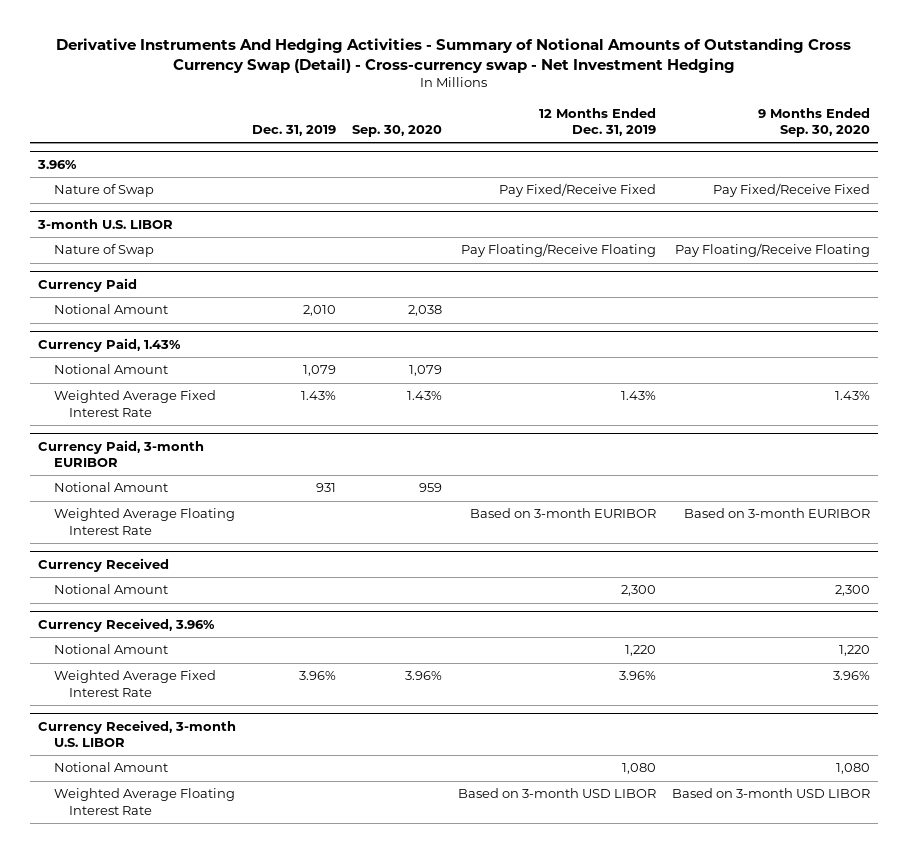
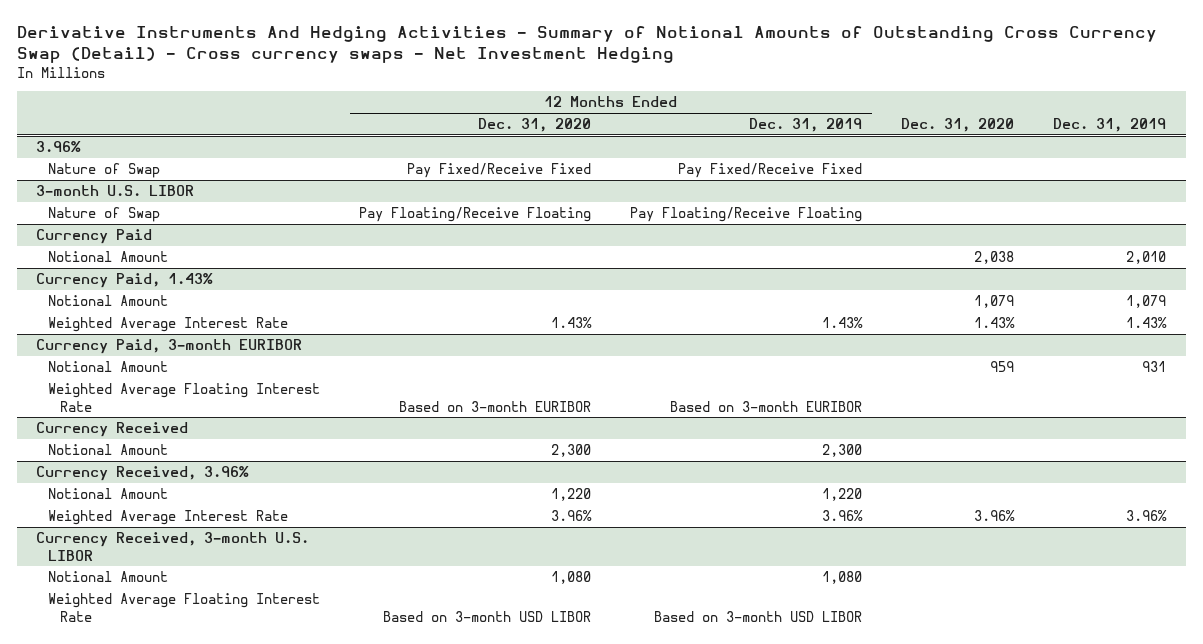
- Derivative Instruments And Hedging Activities - Summary of Notional Amounts of Outstanding Cross Currency Swap (Detail) - Cross-currency swap - Net Investment Hedging
+ Derivative Instruments And Hedging Activities - Summary of Notional Amounts of Outstanding Cross Currency Swap (Detail) - Cross currency swaps - Net Investment Hedging
- | Dec. 31, 2019 | Sep. 30, 2020 | 12 Months Ended Dec. 31, 2019 | 9 Months Ended Sep. 30, 2020
+ | 12 Months Ended Dec. 31, 2020 | 12 Months Ended Dec. 31, 2019 | Dec. 31, 2020 | Dec. 31, 2019
@ Currency Paid, 1.43%
- Weighted Average Fixed Interest Rate | 1.43% | 1.43% | 1.43% | 1.43%
+ Weighted Average Interest Rate | 1.43% | 1.43% | 1.43% | 1.43%
@ Currency Received, 3.96%
- Weighted Average Fixed Interest Rate | 3.96% | 3.96% | 3.96% | 3.96%
+ Weighted Average Interest Rate | 3.96% | 3.96% | 3.96% | 3.96%

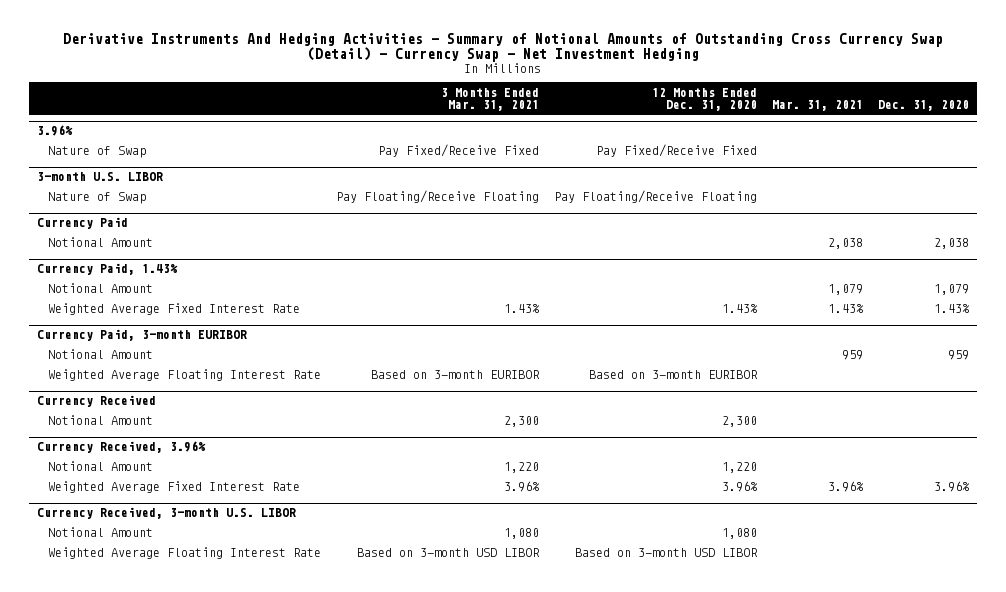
- Derivative Instruments And Hedging Activities - Summary of Notional Amounts of Outstanding Cross Currency Swap (Detail) - Cross currency swaps - Net Investment Hedging
+ Derivative Instruments And Hedging Activities - Summary of Notional Amounts of Outstanding Cross Currency Swap (Detail) - Currency Swap - Net Investment Hedging
- | 12 Months Ended Dec. 31, 2020 | 12 Months Ended Dec. 31, 2019 | Dec. 31, 2020 | Dec. 31, 2019
+ | 3 Months Ended Mar. 31, 2021 | 12 Months Ended Dec. 31, 2020 | Mar. 31, 2021 | Dec. 31, 2020
@ Currency Paid, 1.43%
- Weighted Average Interest Rate | 1.43% | 1.43% | 1.43% | 1.43%
+ Weighted Average Fixed Interest Rate | 1.43% | 1.43% | 1.43% | 1.43%
@ Currency Received, 3.96%
- Weighted Average Interest Rate | 3.96% | 3.96% | 3.96% | 3.96%
+ Weighted Average Fixed Interest Rate | 3.96% | 3.96% | 3.96% | 3.96%

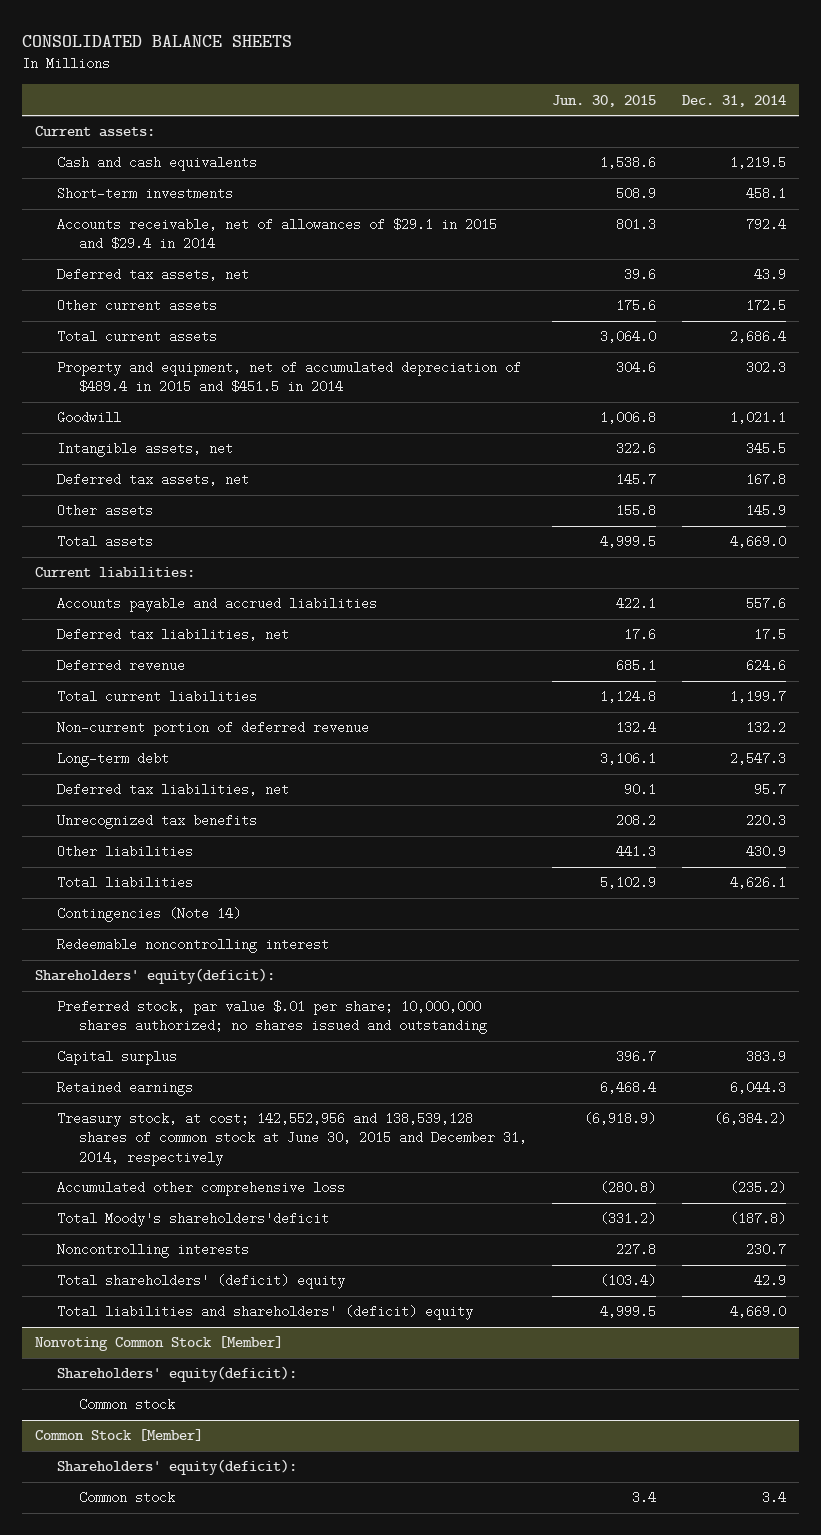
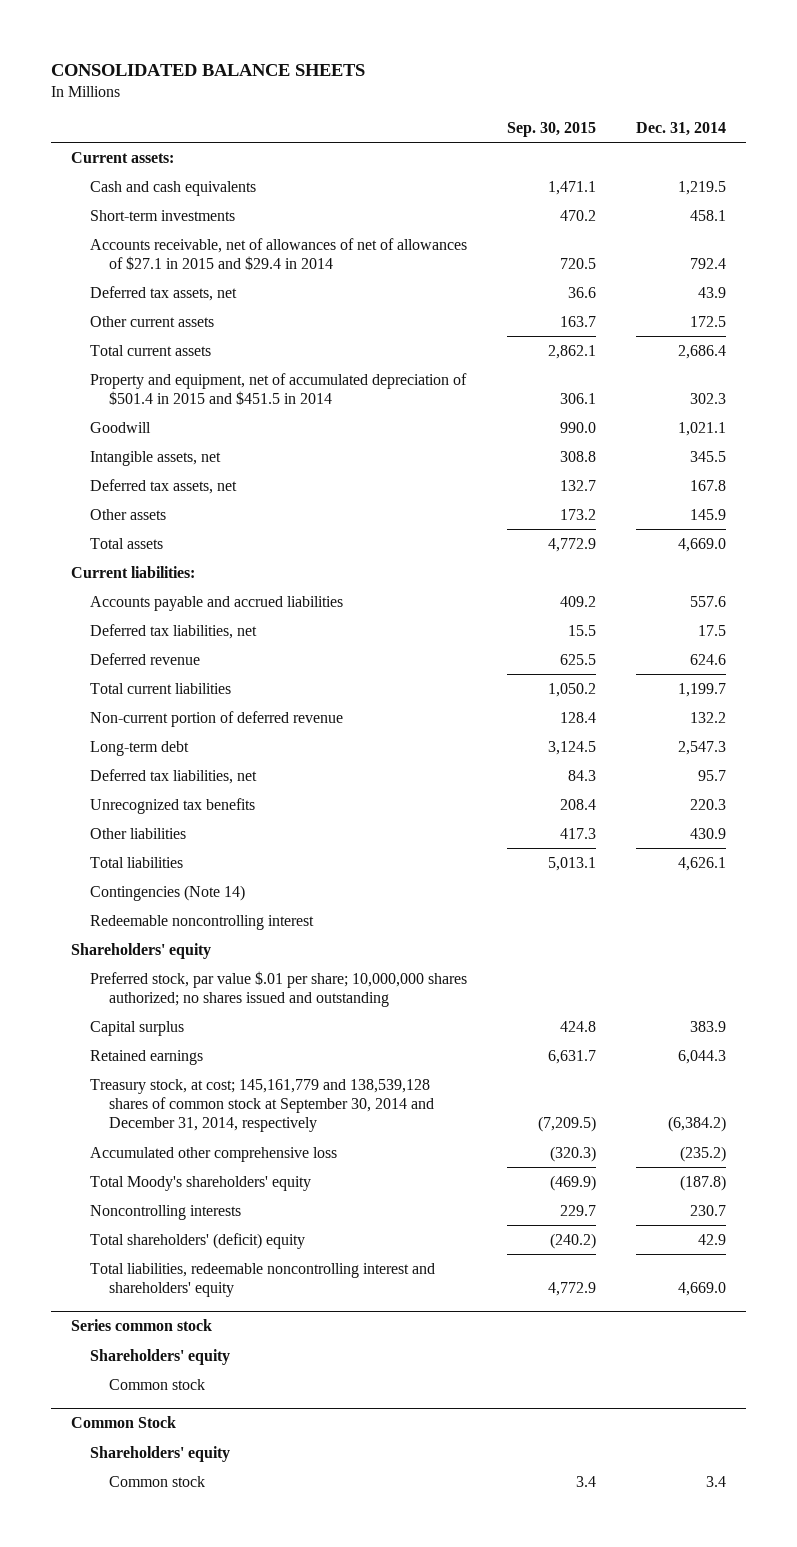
- | Jun. 30, 2015 | Dec. 31, 2014
+ | Sep. 30, 2015 | Dec. 31, 2014
- Accounts receivable, net of allowances of $29.1 in 2015 and $29.4 in 2014 | 801.3 | 792.4
+ Accounts receivable, net of allowances of net of allowances of $27.1 in 2015 and $29.4 in 2014 | 720.5 | 792.4
- Property and equipment, net of accumulated depreciation of $489.4 in 2015 and $451.5 in 2014 | 304.6 | 302.3
+ Property and equipment, net of accumulated depreciation of $501.4 in 2015 and $451.5 in 2014 | 306.1 | 302.3
- Shareholders' equity(deficit):
+ Shareholders' equity
- Treasury stock, at cost; 142,552,956 and 138,539,128 shares of common stock at June 30, 2015 and December 31, 2014, respectively | (6,918.9) | (6,384.2)
+ Treasury stock, at cost; 145,161,779 and 138,539,128 shares of common stock at September 30, 2014 and December 31, 2014, respectively | (7,209.5) | (6,384.2)
- Total Moody's shareholders'deficit | (331.2) | (187.8)
+ Total Moody's shareholders' equity | (469.9) | (187.8)
- Total liabilities and shareholders' (deficit) equity | 4,999.5 | 4,669.0
- Nonvoting Common Stock [Member]
- Shareholders' equity(deficit):
+ Total liabilities, redeemable noncontrolling interest and shareholders' equity | 4,772.9 | 4,669.0
+ Series common stock
+ Shareholders' equity
- Common Stock [Member]
- Shareholders' equity(deficit):
+ Common Stock
+ Shareholders' equity

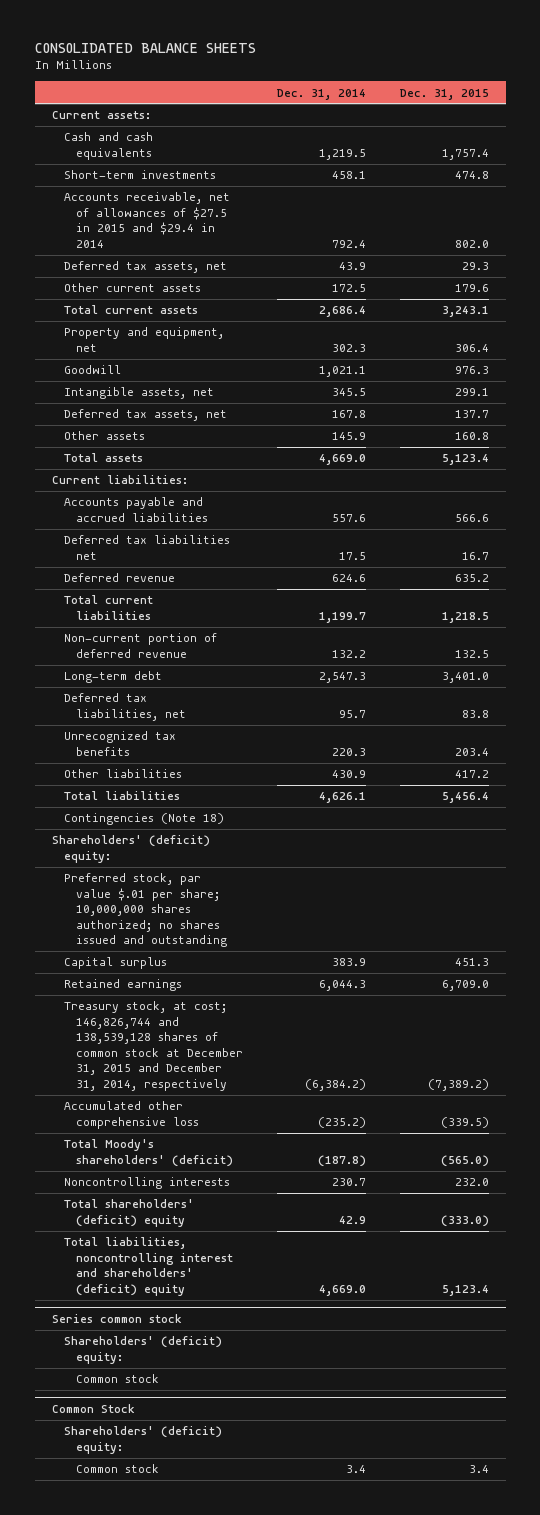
- | Sep. 30, 2015 | Dec. 31, 2014
+ | Dec. 31, 2014 | Dec. 31, 2015
- Accounts receivable, net of allowances of net of allowances of $27.1 in 2015 and $29.4 in 2014 | 720.5 | 792.4
+ Accounts receivable, net of allowances of $27.5 in 2015 and $29.4 in 2014 | 792.4 | 802.0
- Property and equipment, net of accumulated depreciation of $501.4 in 2015 and $451.5 in 2014 | 306.1 | 302.3
+ Property and equipment, net | 302.3 | 306.4
- Deferred tax liabilities, net | 15.5 | 17.5
+ Deferred tax liabilities net | 17.5 | 16.7
- Contingencies (Note 14)
- Redeemable noncontrolling interest
- Shareholders' equity
+ Contingencies (Note 18)
+ Shareholders' (deficit) equity:
- Treasury stock, at cost; 145,161,779 and 138,539,128 shares of common stock at September 30, 2014 and December 31, 2014, respectively | (7,209.5) | (6,384.2)
+ Treasury stock, at cost; 146,826,744 and 138,539,128 shares of common stock at December 31, 2015 and December 31, 2014, respectively | (6,384.2) | (7,389.2)
- Total Moody's shareholders' equity | (469.9) | (187.8)
+ Total Moody's shareholders' (deficit) | (187.8) | (565.0)
- Total liabilities, redeemable noncontrolling interest and shareholders' equity | 4,772.9 | 4,669.0
+ Total liabilities, noncontrolling interest and shareholders' (deficit) equity | 4,669.0 | 5,123.4
@ Series common stock
- Shareholders' equity
+ Shareholders' (deficit) equity:
@ Common Stock
- Shareholders' equity
+ Shareholders' (deficit) equity:

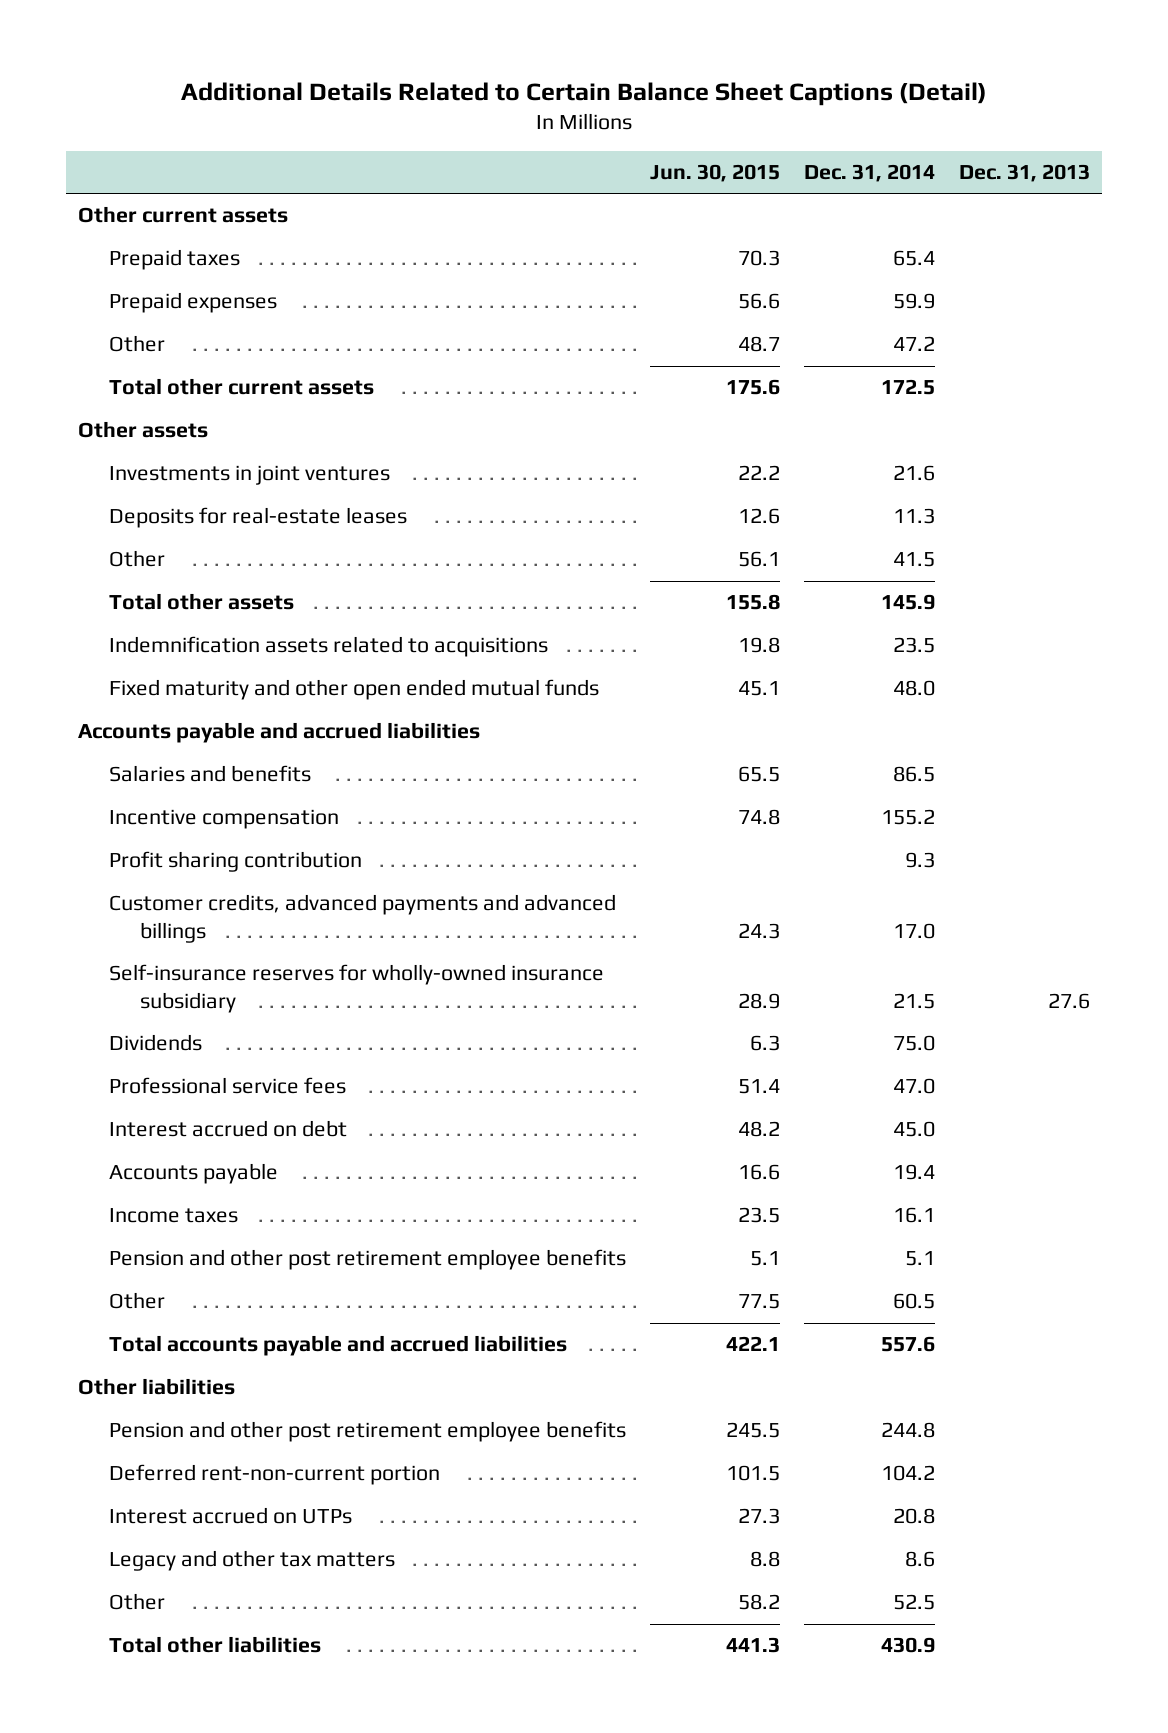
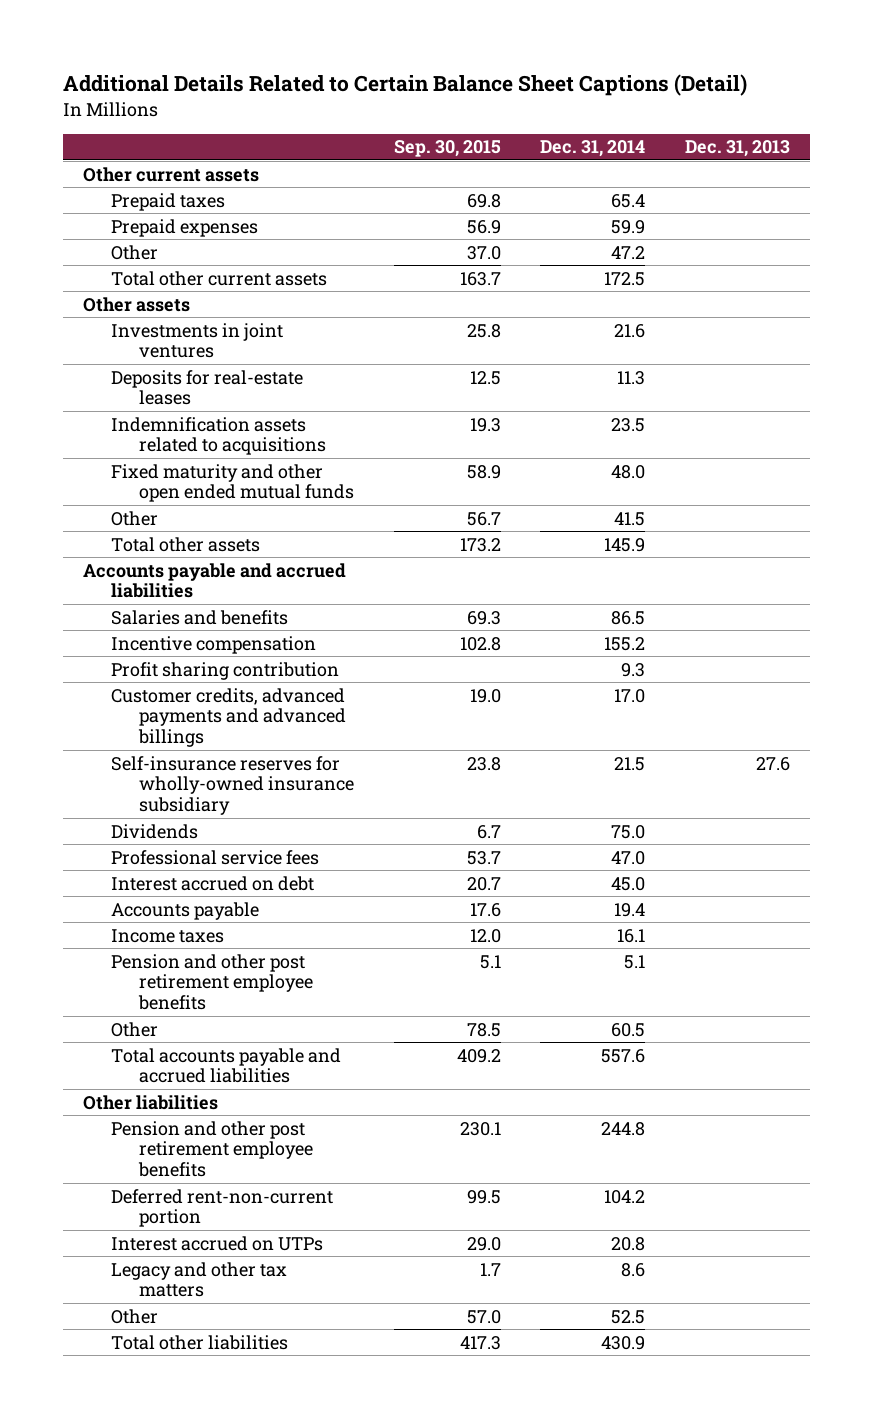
- | Jun. 30, 2015 | Dec. 31, 2014 | Dec. 31, 2013
+ | Sep. 30, 2015 | Dec. 31, 2014 | Dec. 31, 2013
moved down: Other | 56.7 | 41.5 |
moved down: Total other assets | 173.2 | 145.9 |

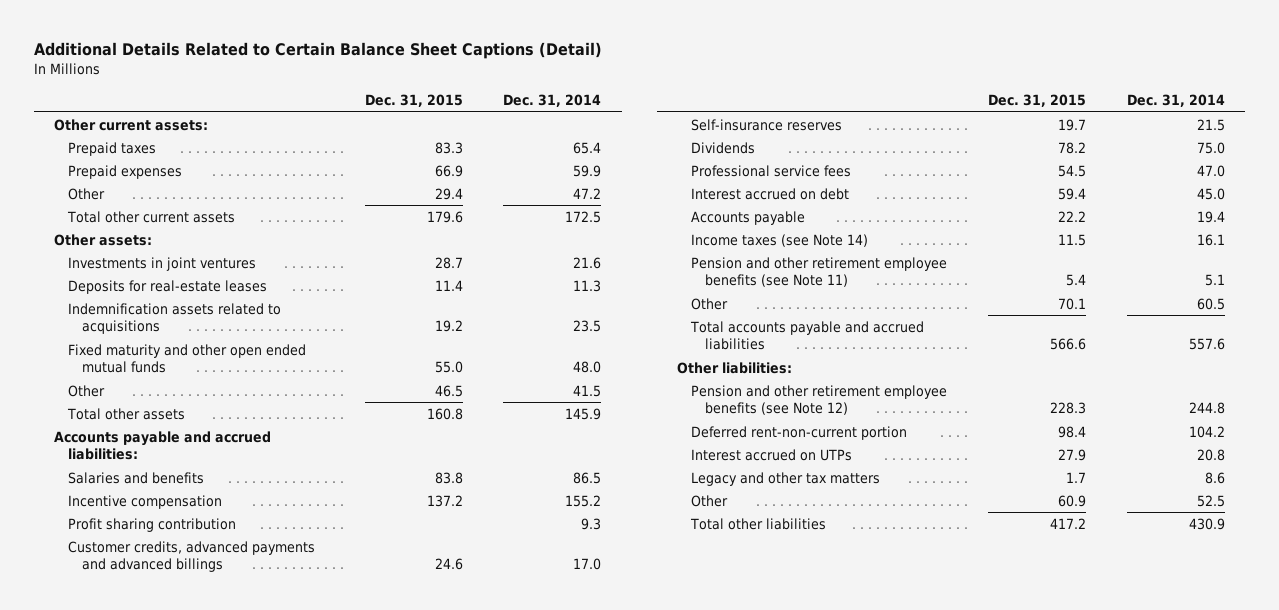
- | Sep. 30, 2015 | Dec. 31, 2014 | Dec. 31, 2013
+ | Dec. 31, 2015 | Dec. 31, 2014
- Other current assets
+ Other current assets:
- Other assets
+ Other assets:
- Accounts payable and accrued liabilities
+ Accounts payable and accrued liabilities:
- Self-insurance reserves for wholly-owned insurance subsidiary | 23.8 | 21.5 | 27.6
+ Self-insurance reserves | 19.7 | 21.5
- Income taxes | 12.0 | 16.1 |
- Pension and other post retirement employee benefits | 5.1 | 5.1 |
+ Income taxes (see Note 14) | 11.5 | 16.1
+ Pension and other retirement employee benefits (see Note 11) | 5.4 | 5.1
- Other liabilities
- Pension and other post retirement employee benefits | 230.1 | 244.8 |
+ Other liabilities:
+ Pension and other retirement employee benefits (see Note 12) | 228.3 | 244.8

